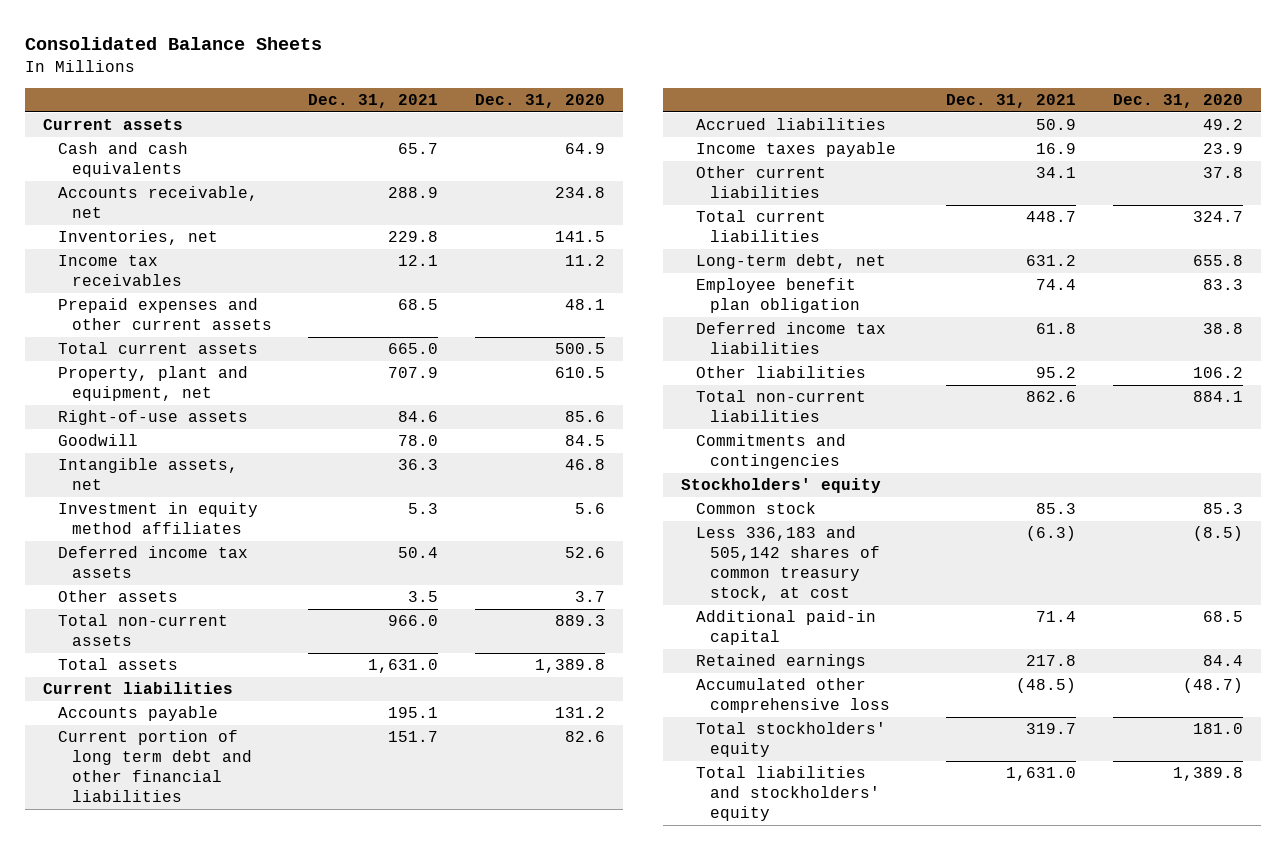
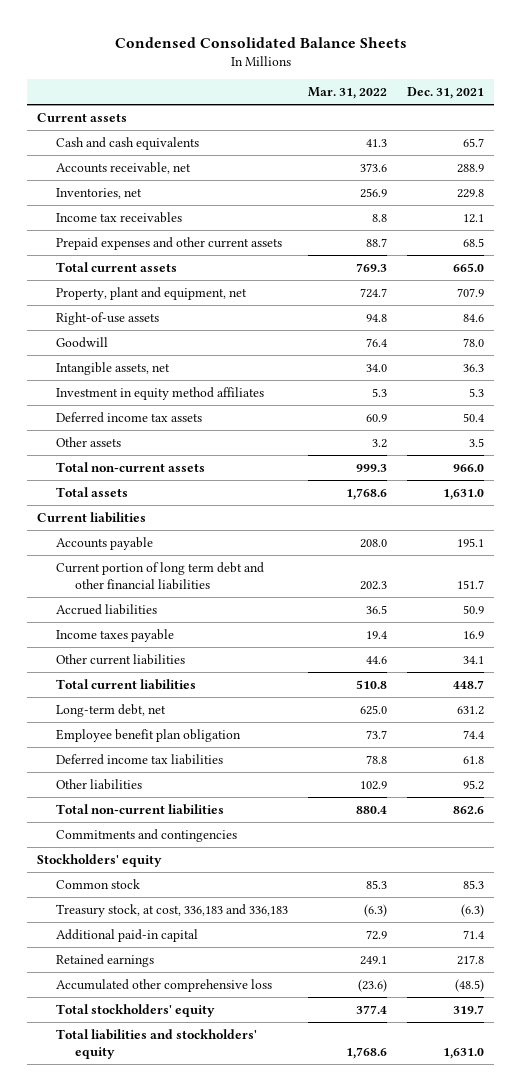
- Consolidated Balance Sheets
+ Condensed Consolidated Balance Sheets
- | Dec. 31, 2021 | Dec. 31, 2020
+ | Mar. 31, 2022 | Dec. 31, 2021
- Less 336,183 and 505,142 shares of common treasury stock, at cost | (6.3) | (8.5)
+ Treasury stock, at cost, 336,183 and 336,183 | (6.3) | (6.3)

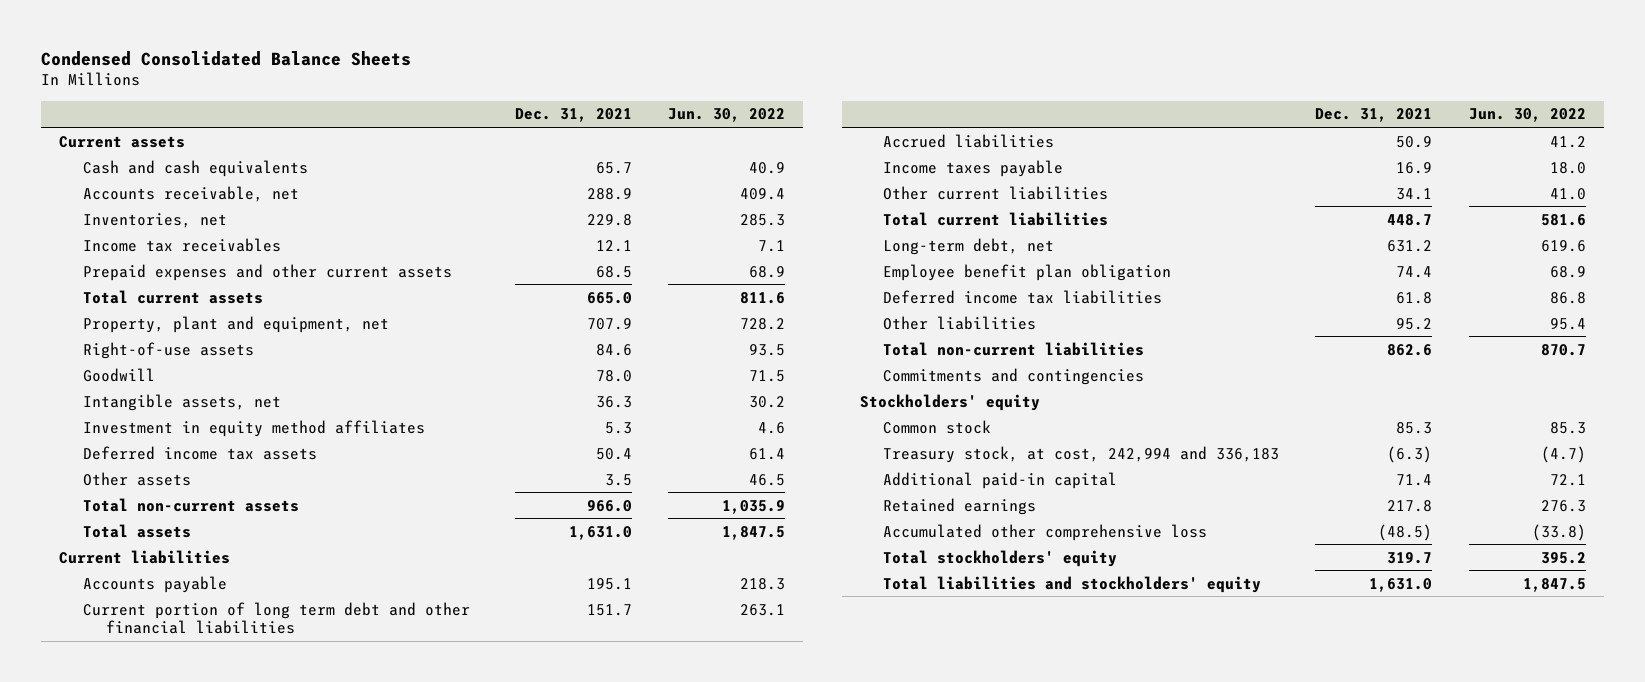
- | Mar. 31, 2022 | Dec. 31, 2021
+ | Dec. 31, 2021 | Jun. 30, 2022
- Treasury stock, at cost, 336,183 and 336,183 | (6.3) | (6.3)
+ Treasury stock, at cost, 242,994 and 336,183 | (6.3) | (4.7)

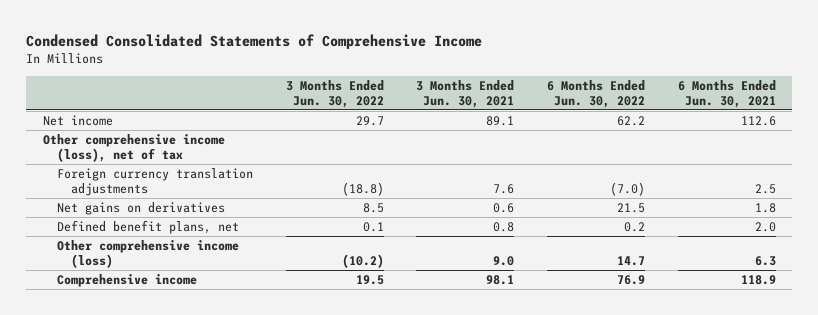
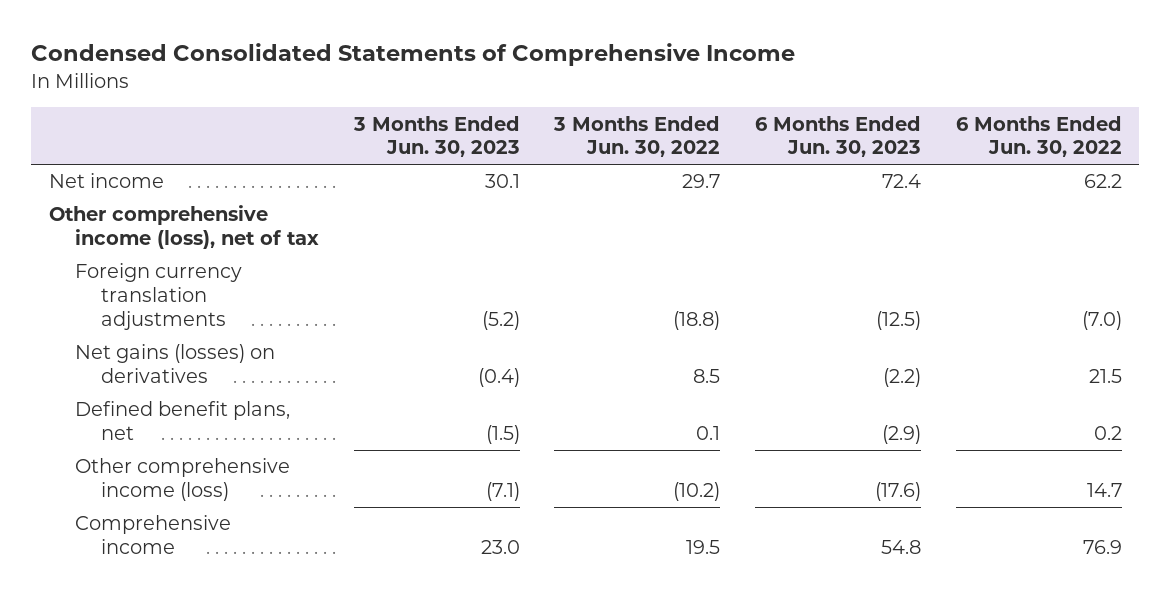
- | 3 Months Ended Jun. 30, 2022 | 3 Months Ended Jun. 30, 2021 | 6 Months Ended Jun. 30, 2022 | 6 Months Ended Jun. 30, 2021
+ | 3 Months Ended Jun. 30, 2023 | 3 Months Ended Jun. 30, 2022 | 6 Months Ended Jun. 30, 2023 | 6 Months Ended Jun. 30, 2022
- Net gains on derivatives | 8.5 | 0.6 | 21.5 | 1.8
+ Net gains (losses) on derivatives | (0.4) | 8.5 | (2.2) | 21.5

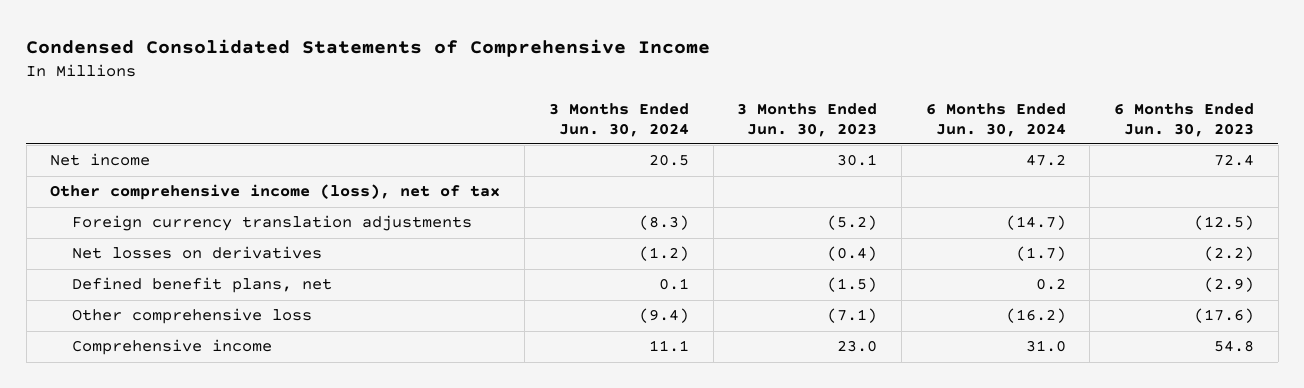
- | 3 Months Ended Jun. 30, 2023 | 3 Months Ended Jun. 30, 2022 | 6 Months Ended Jun. 30, 2023 | 6 Months Ended Jun. 30, 2022
+ | 3 Months Ended Jun. 30, 2024 | 3 Months Ended Jun. 30, 2023 | 6 Months Ended Jun. 30, 2024 | 6 Months Ended Jun. 30, 2023
- Net gains (losses) on derivatives | (0.4) | 8.5 | (2.2) | 21.5
+ Net losses on derivatives | (1.2) | (0.4) | (1.7) | (2.2)
- Other comprehensive income (loss) | (7.1) | (10.2) | (17.6) | 14.7
+ Other comprehensive loss | (9.4) | (7.1) | (16.2) | (17.6)

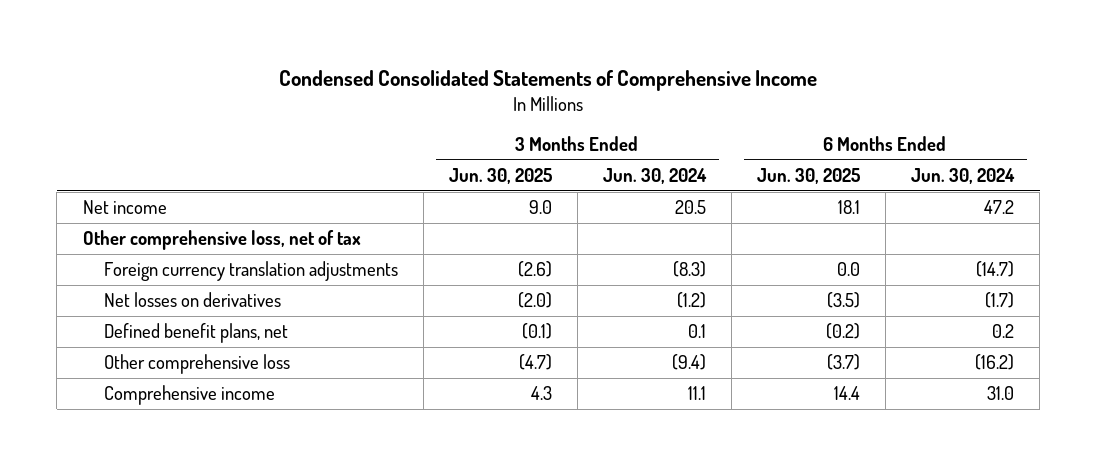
- | 3 Months Ended Jun. 30, 2024 | 3 Months Ended Jun. 30, 2023 | 6 Months Ended Jun. 30, 2024 | 6 Months Ended Jun. 30, 2023
+ | 3 Months Ended Jun. 30, 2025 | 3 Months Ended Jun. 30, 2024 | 6 Months Ended Jun. 30, 2025 | 6 Months Ended Jun. 30, 2024
- Other comprehensive income (loss), net of tax
+ Other comprehensive loss, net of tax

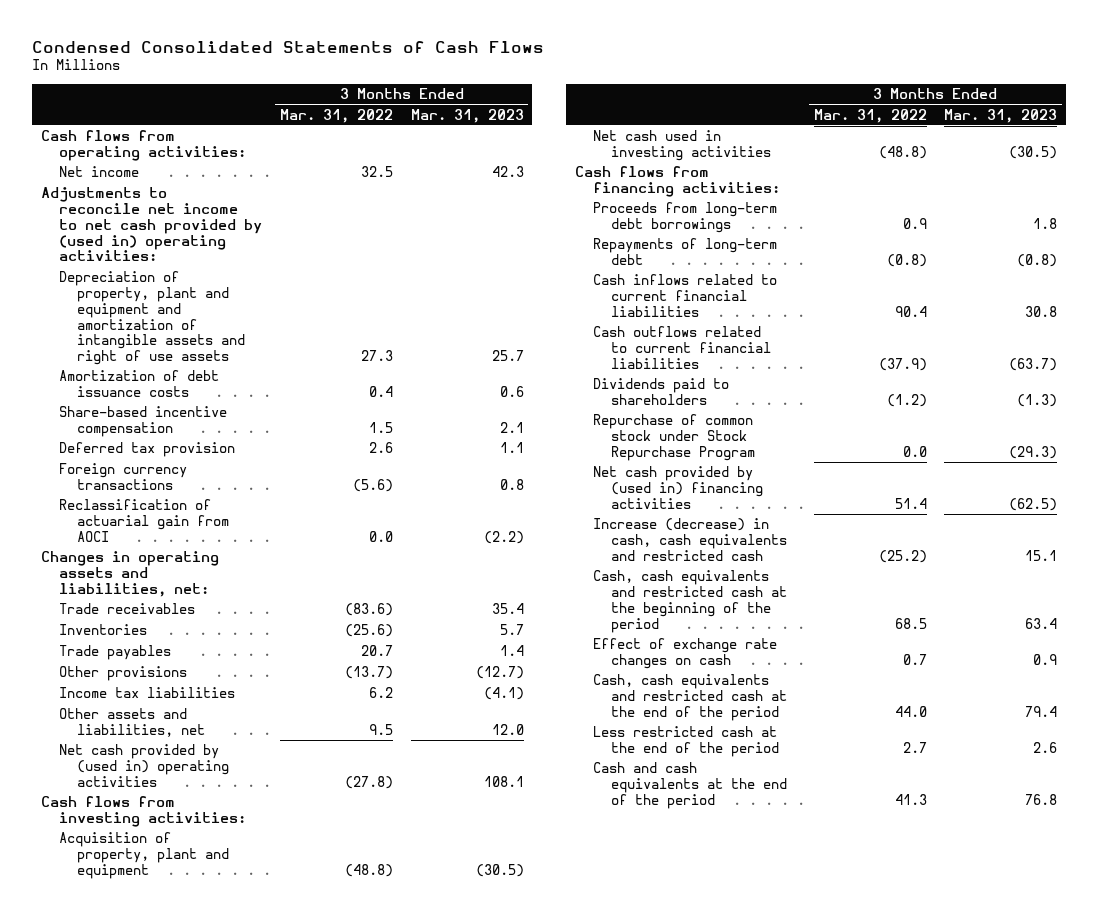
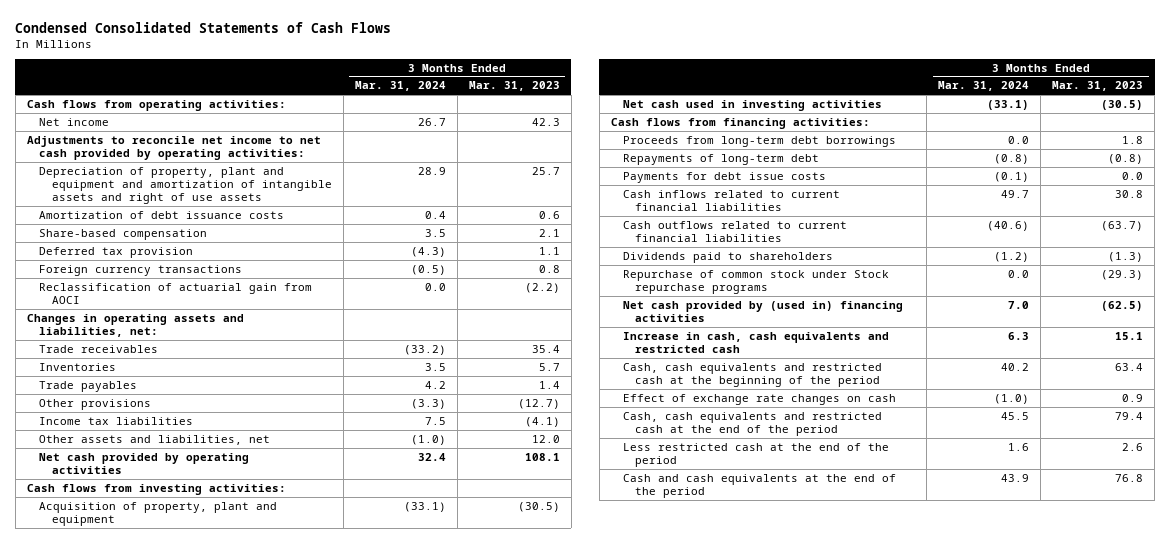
- | 3 Months Ended Mar. 31, 2022 | 3 Months Ended Mar. 31, 2023
+ | 3 Months Ended Mar. 31, 2024 | 3 Months Ended Mar. 31, 2023
- Adjustments to reconcile net income to net cash provided by (used in) operating activities:
+ Adjustments to reconcile net income to net cash provided by operating activities:
- Share-based incentive compensation | 1.5 | 2.1
+ Share-based compensation | 3.5 | 2.1
- Net cash provided by (used in) operating activities | (27.8) | 108.1
+ Net cash provided by operating activities | 32.4 | 108.1
+ Payments for debt issue costs | (0.1) | 0.0
- Repurchase of common stock under Stock Repurchase Program | 0.0 | (29.3)
+ Repurchase of common stock under Stock repurchase programs | 0.0 | (29.3)
- Increase (decrease) in cash, cash equivalents and restricted cash | (25.2) | 15.1
+ Increase in cash, cash equivalents and restricted cash | 6.3 | 15.1

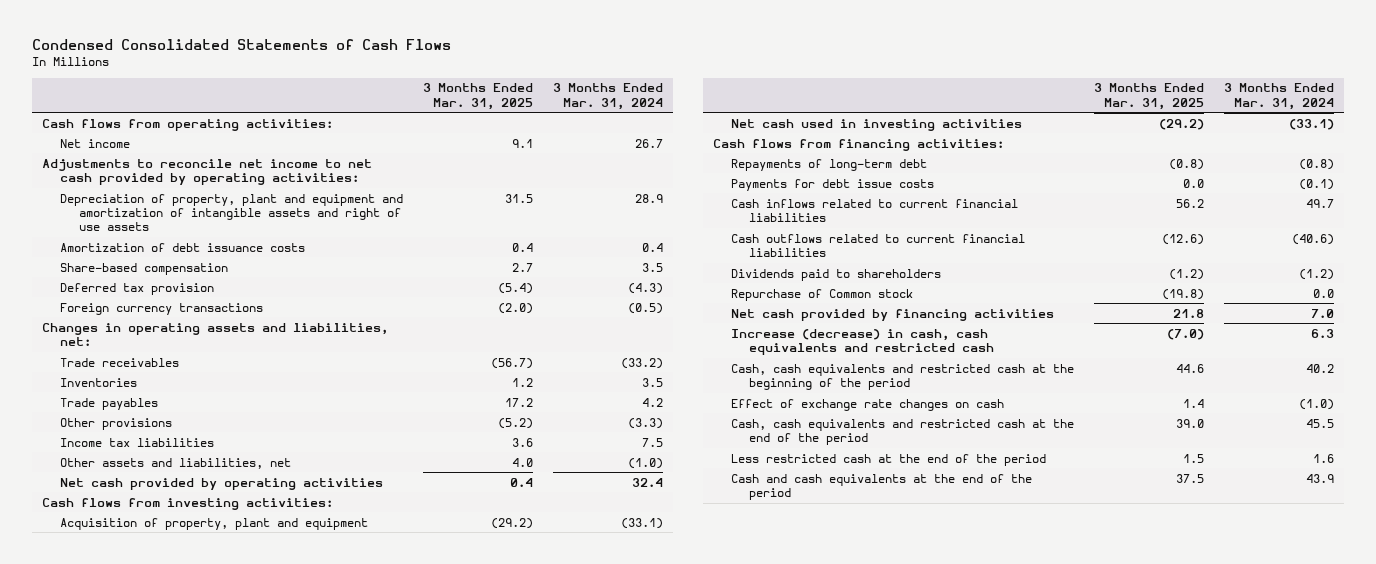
- | 3 Months Ended Mar. 31, 2024 | 3 Months Ended Mar. 31, 2023
+ | 3 Months Ended Mar. 31, 2025 | 3 Months Ended Mar. 31, 2024
- Reclassification of actuarial gain from AOCI | 0.0 | (2.2)
- Proceeds from long-term debt borrowings | 0.0 | 1.8
- Repurchase of common stock under Stock repurchase programs | 0.0 | (29.3)
- Net cash provided by (used in) financing activities | 7.0 | (62.5)
- Increase in cash, cash equivalents and restricted cash | 6.3 | 15.1
+ Repurchase of Common stock | (19.8) | 0.0
+ Net cash provided by financing activities | 21.8 | 7.0
+ Increase (decrease) in cash, cash equivalents and restricted cash | (7.0) | 6.3

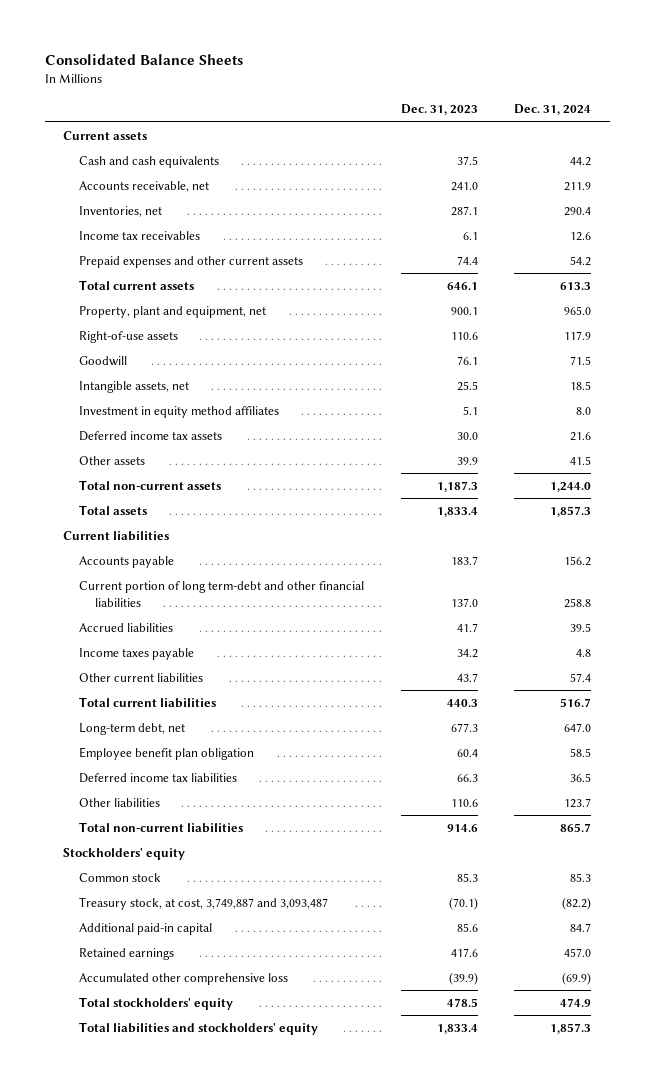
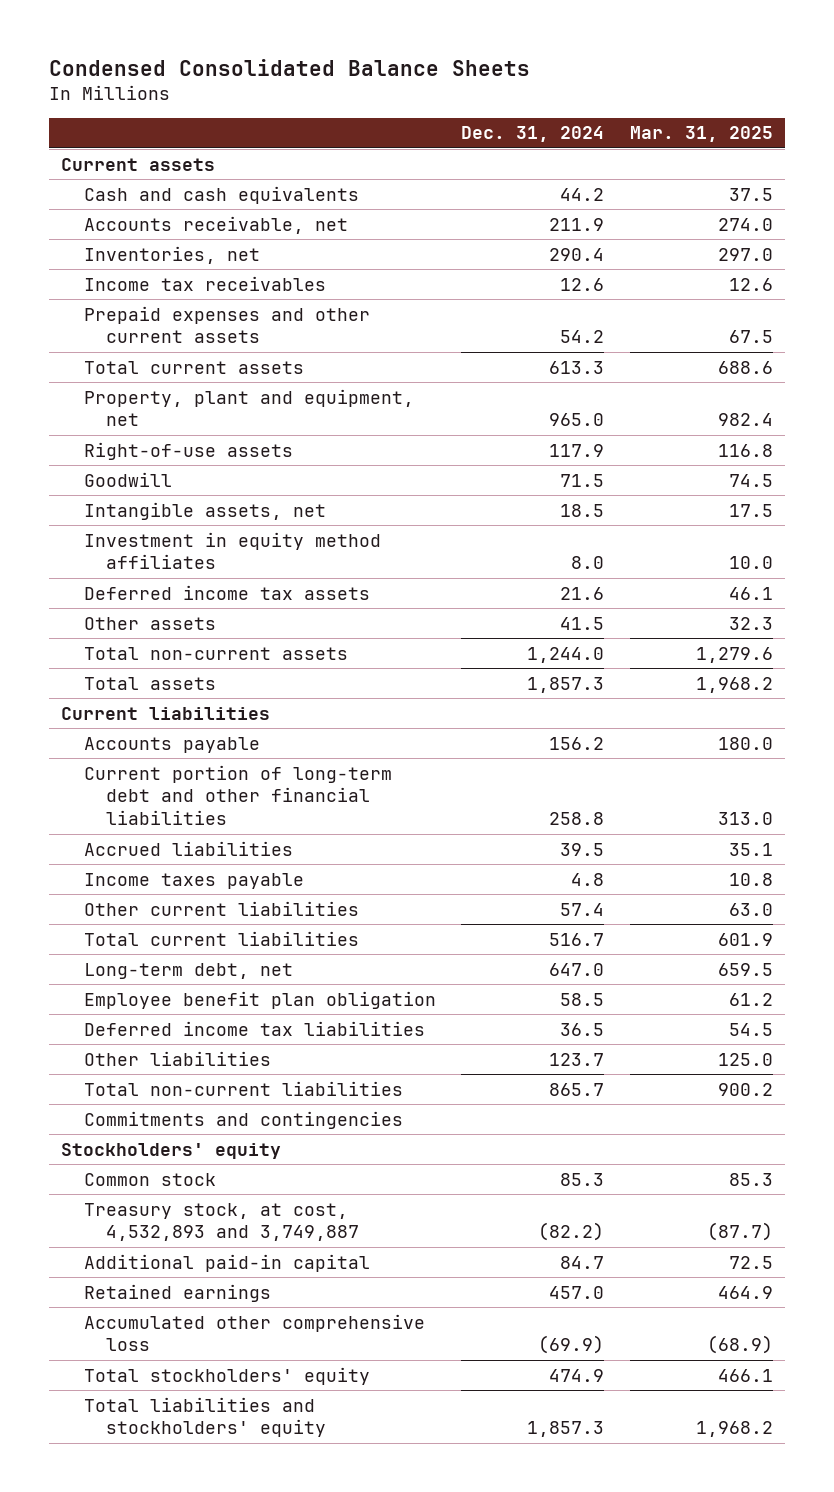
- Consolidated Balance Sheets
+ Condensed Consolidated Balance Sheets
- | Dec. 31, 2023 | Dec. 31, 2024
+ | Dec. 31, 2024 | Mar. 31, 2025
- Current portion of long term-debt and other financial liabilities | 137.0 | 258.8
+ Current portion of long-term debt and other financial liabilities | 258.8 | 313.0
+ Commitments and contingencies
- Treasury stock, at cost, 3,749,887 and 3,093,487 | (70.1) | (82.2)
+ Treasury stock, at cost, 4,532,893 and 3,749,887 | (82.2) | (87.7)

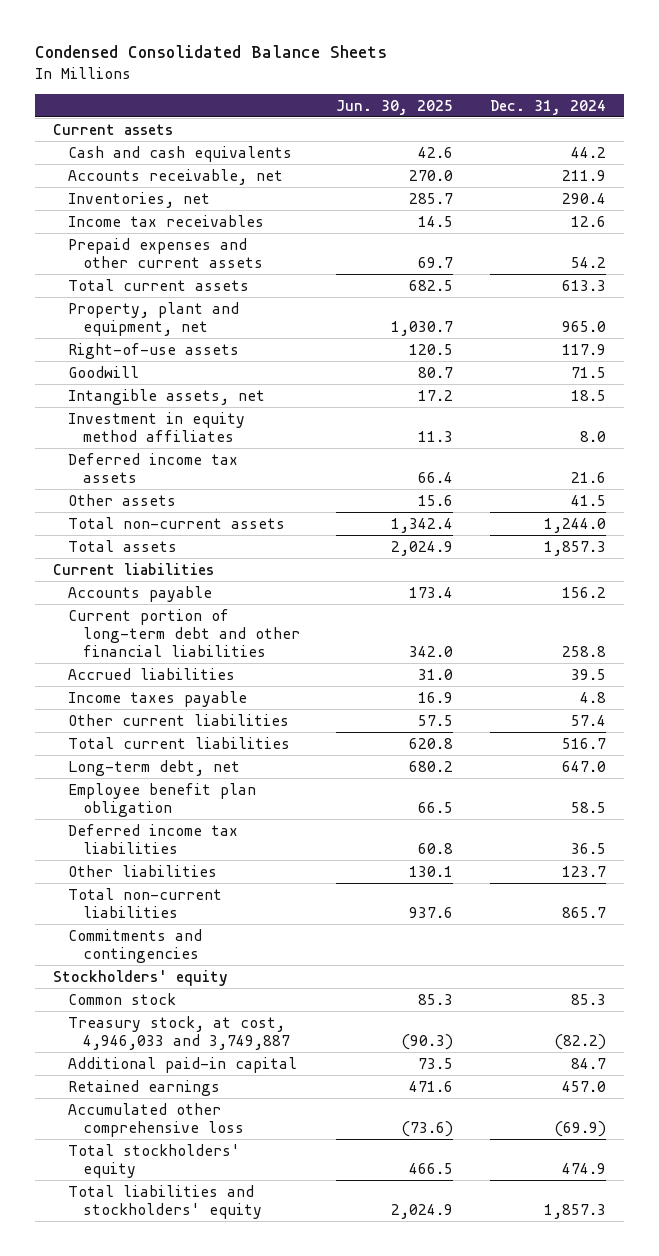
- | Dec. 31, 2024 | Mar. 31, 2025
+ | Jun. 30, 2025 | Dec. 31, 2024
- Treasury stock, at cost, 4,532,893 and 3,749,887 | (82.2) | (87.7)
+ Treasury stock, at cost, 4,946,033 and 3,749,887 | (90.3) | (82.2)

